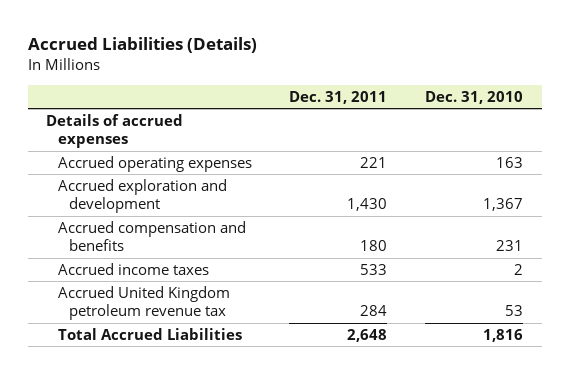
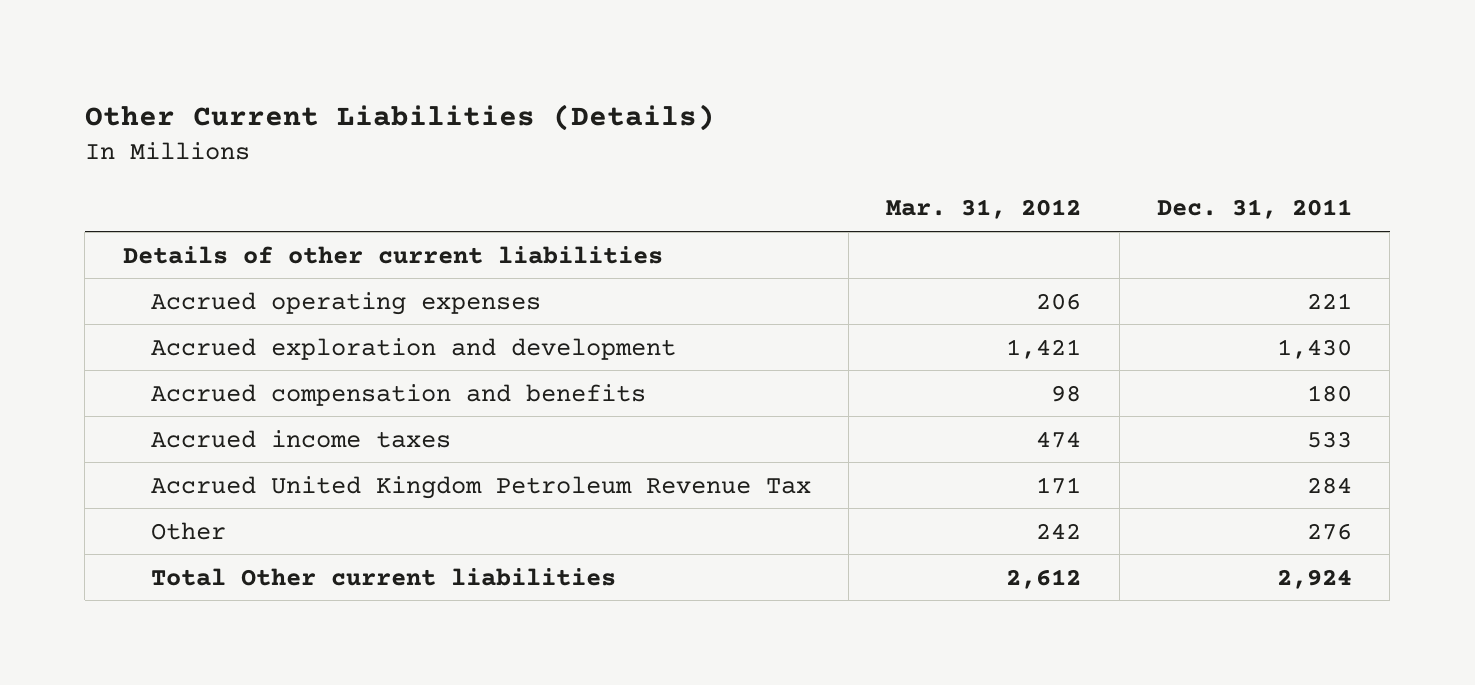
- Accrued Liabilities (Details)
+ Other Current Liabilities (Details)
- | Dec. 31, 2011 | Dec. 31, 2010
+ | Mar. 31, 2012 | Dec. 31, 2011
- Details of accrued expenses
+ Details of other current liabilities
- Accrued United Kingdom petroleum revenue tax | 284 | 53
- Total Accrued Liabilities | 2,648 | 1,816
+ Accrued United Kingdom Petroleum Revenue Tax | 171 | 284
+ Other | 242 | 276
+ Total Other current liabilities | 2,612 | 2,924

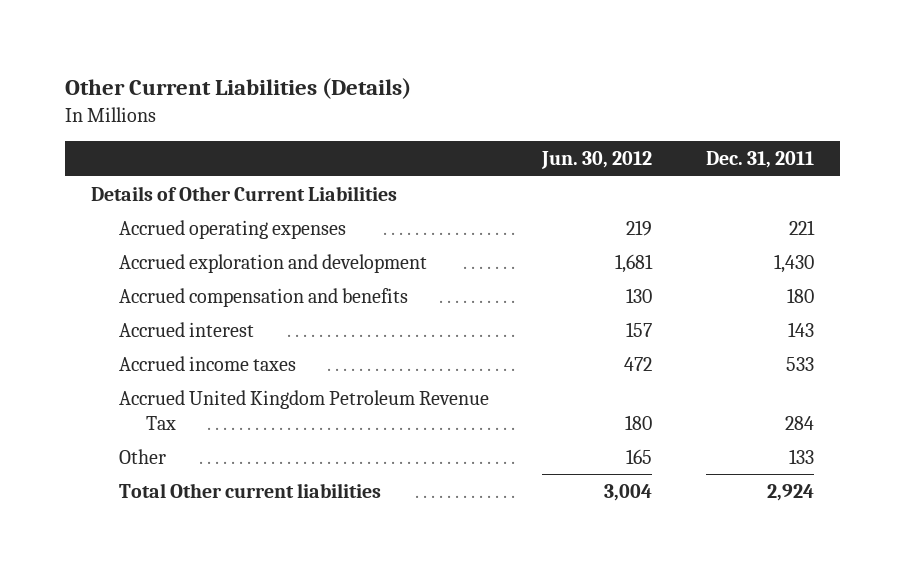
- | Mar. 31, 2012 | Dec. 31, 2011
+ | Jun. 30, 2012 | Dec. 31, 2011
- Details of other current liabilities
+ Details of Other Current Liabilities
+ Accrued interest | 157 | 143
- Other | 242 | 276
+ Other | 165 | 133

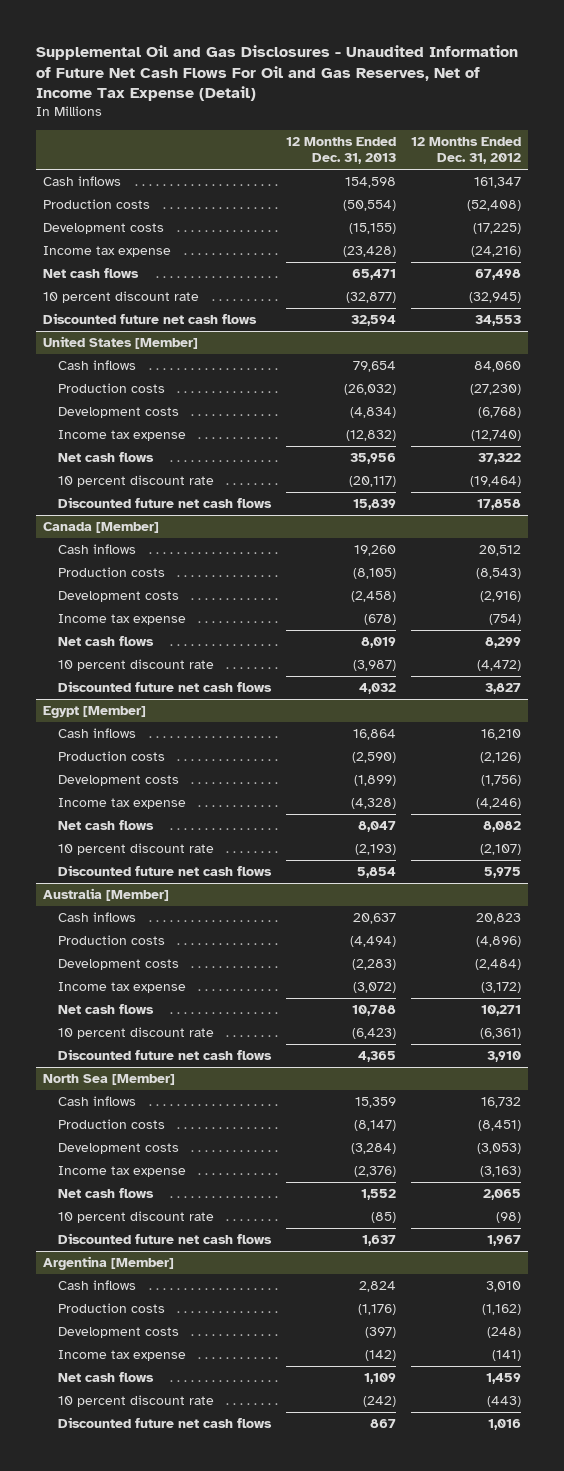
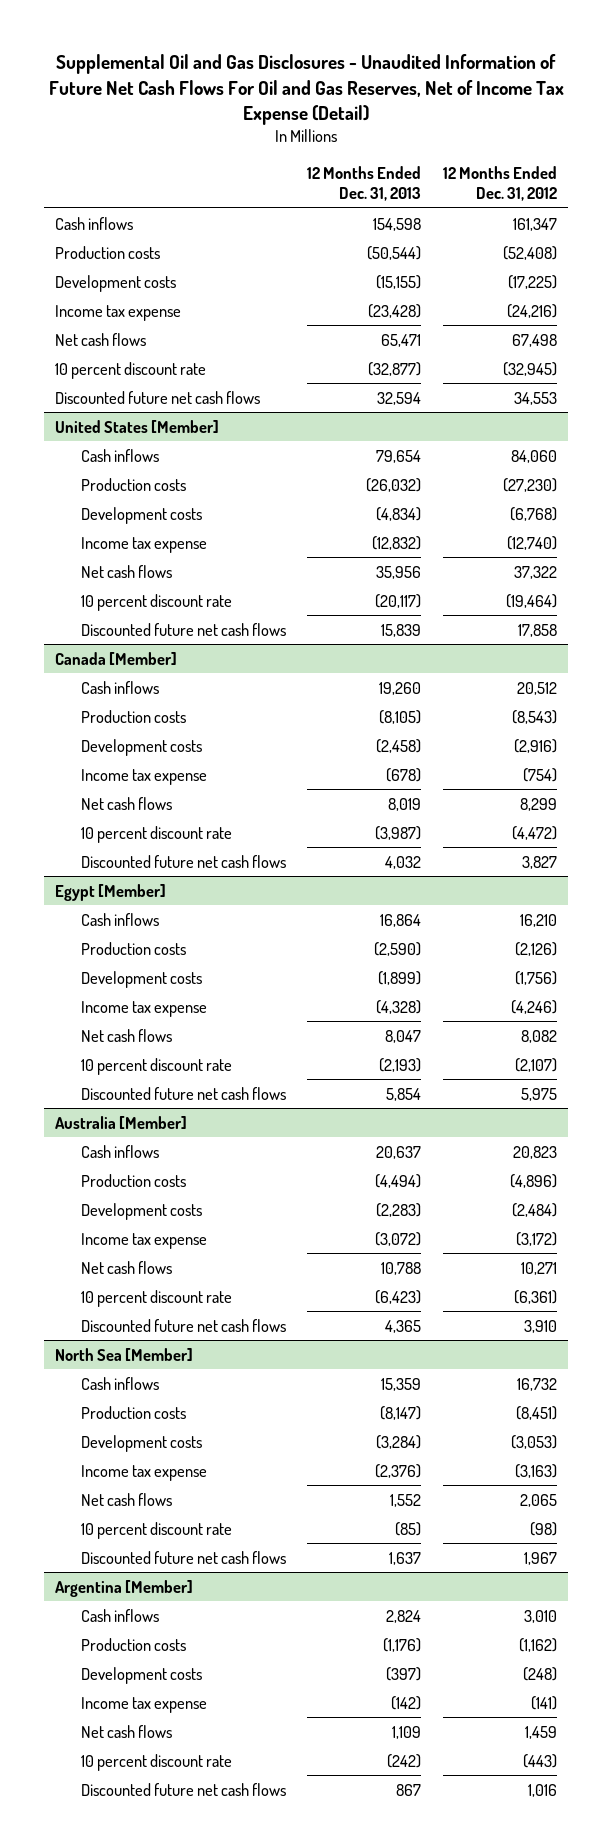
- Production costs | (50,554) | (52,408)
+ Production costs | (50,544) | (52,408)

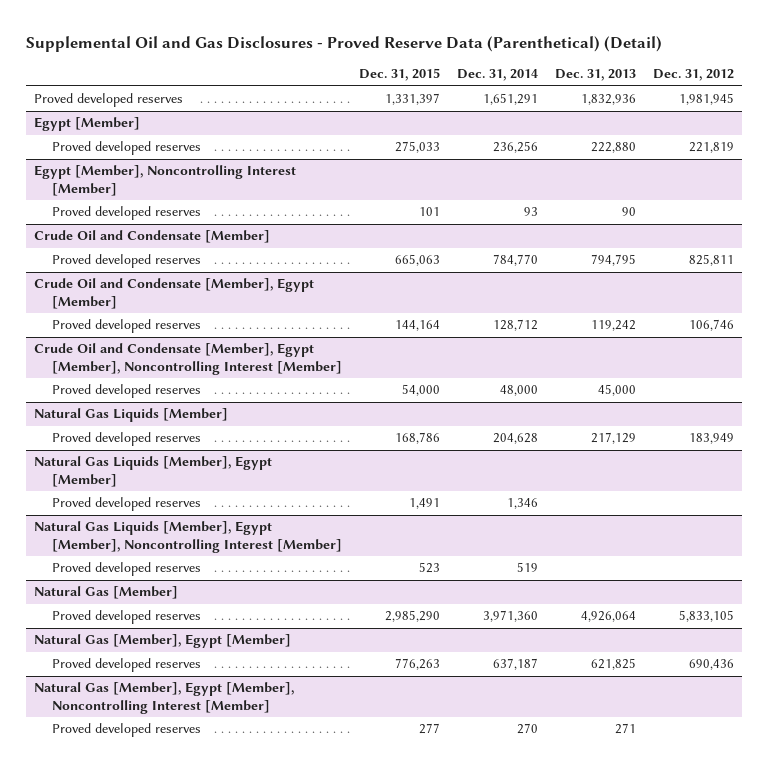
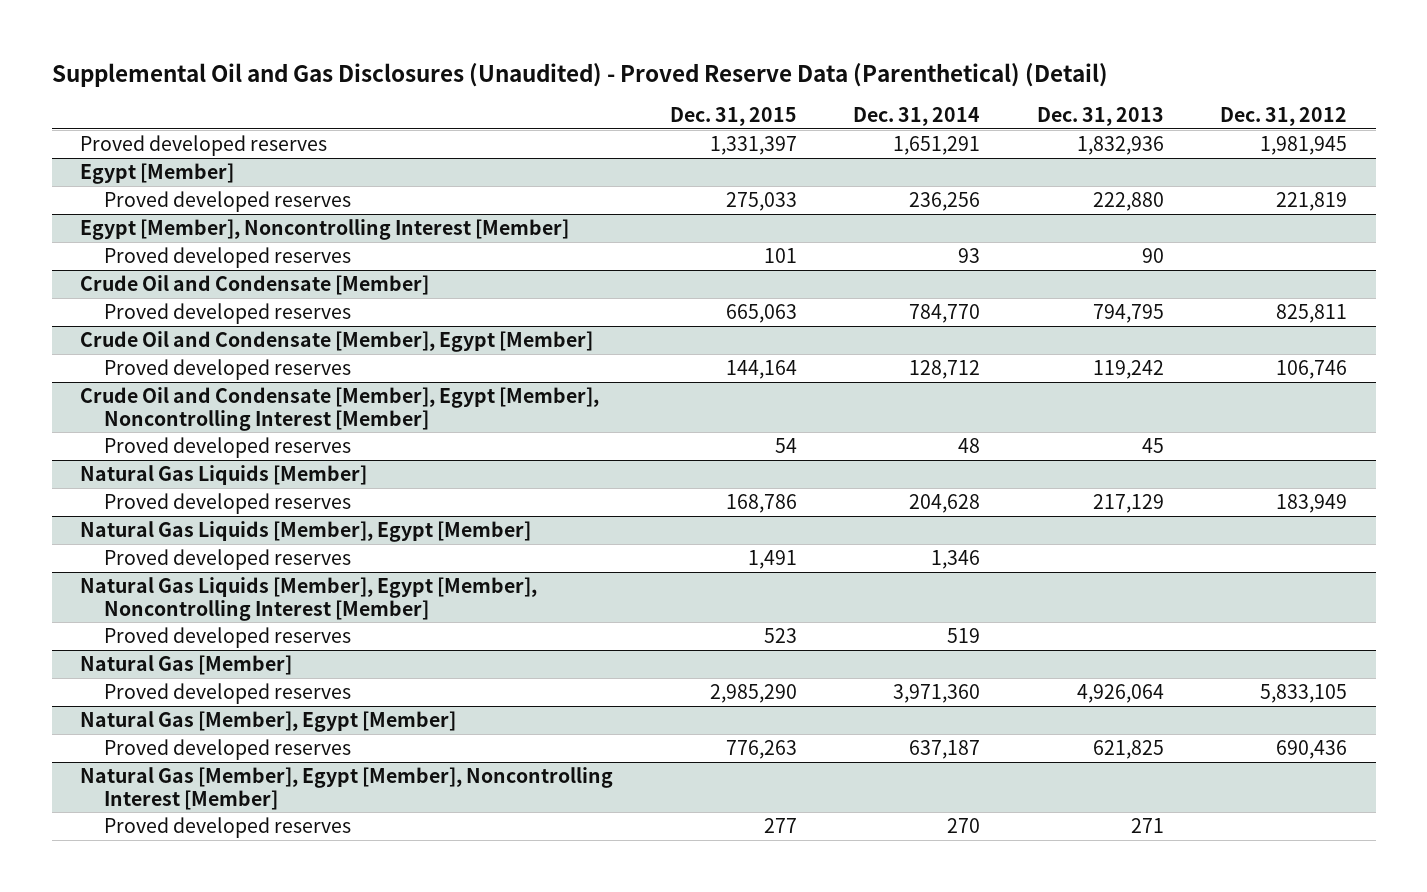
- Supplemental Oil and Gas Disclosures - Proved Reserve Data (Parenthetical) (Detail)
+ Supplemental Oil and Gas Disclosures (Unaudited) - Proved Reserve Data (Parenthetical) (Detail)
@ Crude Oil and Condensate [Member], Egypt [Member], Noncontrolling Interest [Member]
- Proved developed reserves | 54,000 | 48,000 | 45,000 |
+ Proved developed reserves | 54 | 48 | 45 |

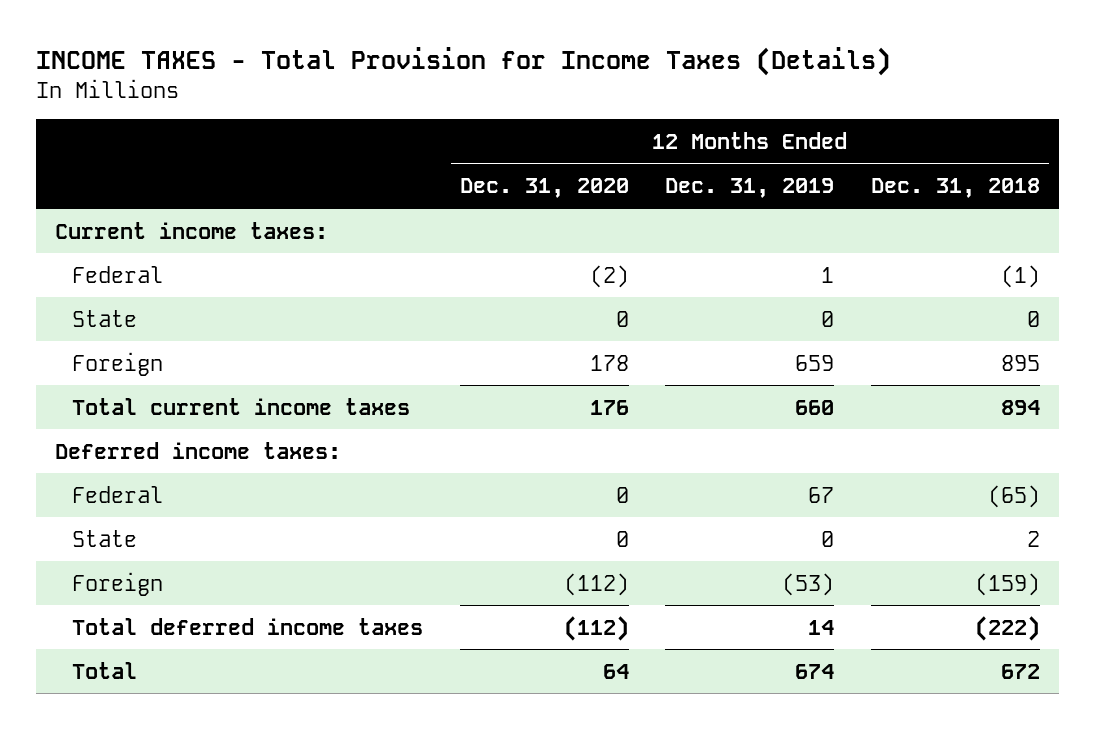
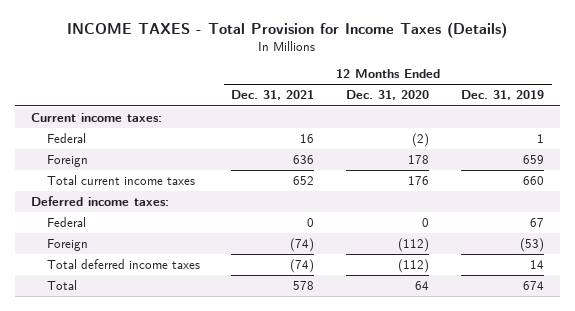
- | 12 Months Ended Dec. 31, 2020 | 12 Months Ended Dec. 31, 2019 | 12 Months Ended Dec. 31, 2018
+ | 12 Months Ended Dec. 31, 2021 | 12 Months Ended Dec. 31, 2020 | 12 Months Ended Dec. 31, 2019
- State | 0 | 0 | 0
- State | 0 | 0 | 2

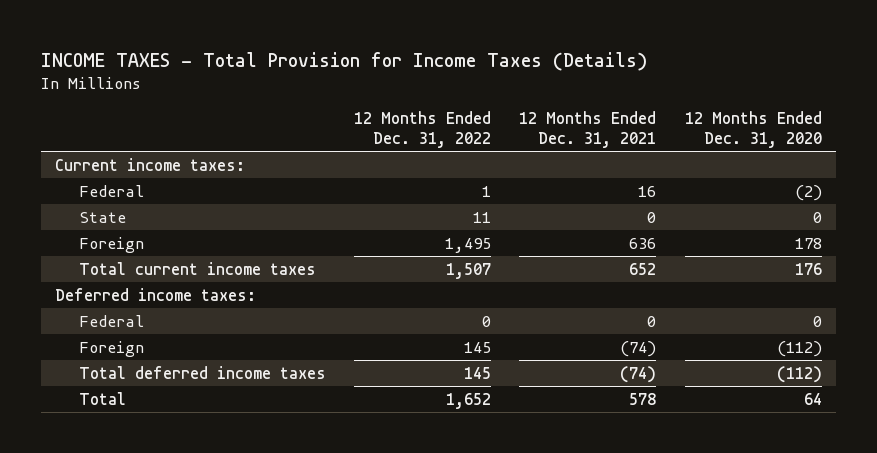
- | 12 Months Ended Dec. 31, 2021 | 12 Months Ended Dec. 31, 2020 | 12 Months Ended Dec. 31, 2019
+ | 12 Months Ended Dec. 31, 2022 | 12 Months Ended Dec. 31, 2021 | 12 Months Ended Dec. 31, 2020
+ State | 11 | 0 | 0

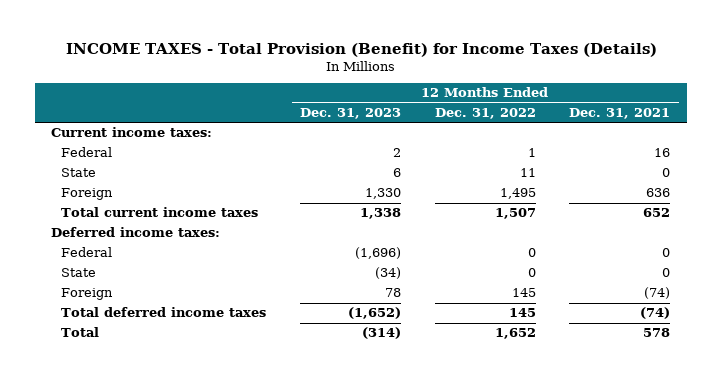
- INCOME TAXES - Total Provision for Income Taxes (Details)
+ INCOME TAXES - Total Provision (Benefit) for Income Taxes (Details)
- | 12 Months Ended Dec. 31, 2022 | 12 Months Ended Dec. 31, 2021 | 12 Months Ended Dec. 31, 2020
+ | 12 Months Ended Dec. 31, 2023 | 12 Months Ended Dec. 31, 2022 | 12 Months Ended Dec. 31, 2021
+ State | (34) | 0 | 0

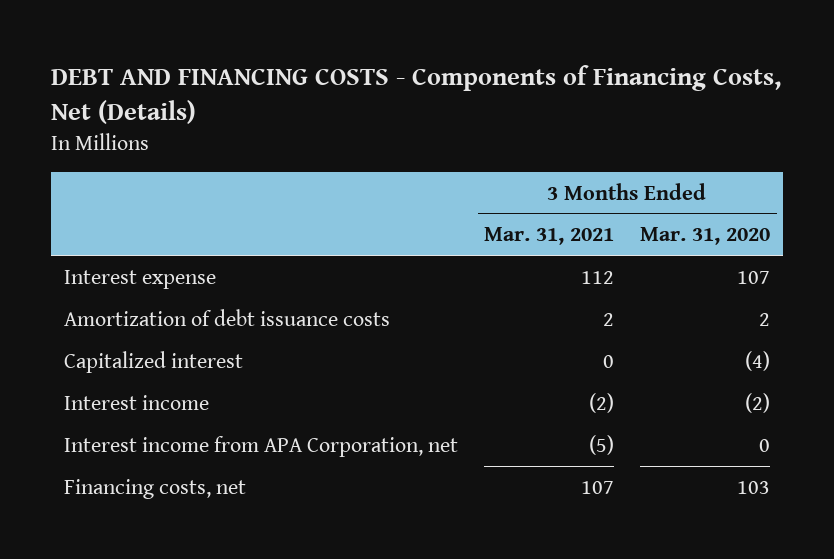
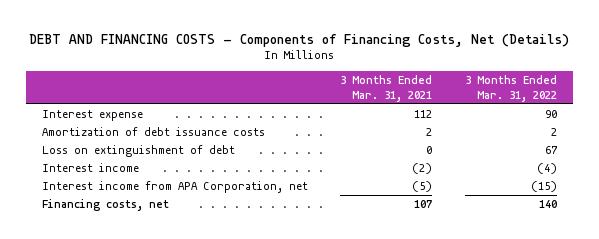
- | 3 Months Ended Mar. 31, 2021 | 3 Months Ended Mar. 31, 2020
+ | 3 Months Ended Mar. 31, 2021 | 3 Months Ended Mar. 31, 2022
- Capitalized interest | 0 | (4)
+ Loss on extinguishment of debt | 0 | 67

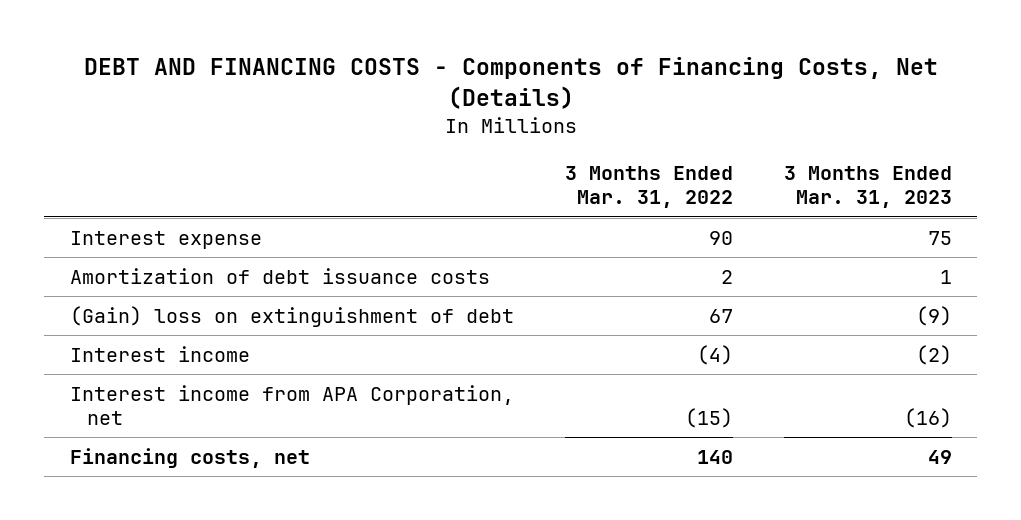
- | 3 Months Ended Mar. 31, 2021 | 3 Months Ended Mar. 31, 2022
+ | 3 Months Ended Mar. 31, 2022 | 3 Months Ended Mar. 31, 2023
- Loss on extinguishment of debt | 0 | 67
+ (Gain) loss on extinguishment of debt | 67 | (9)

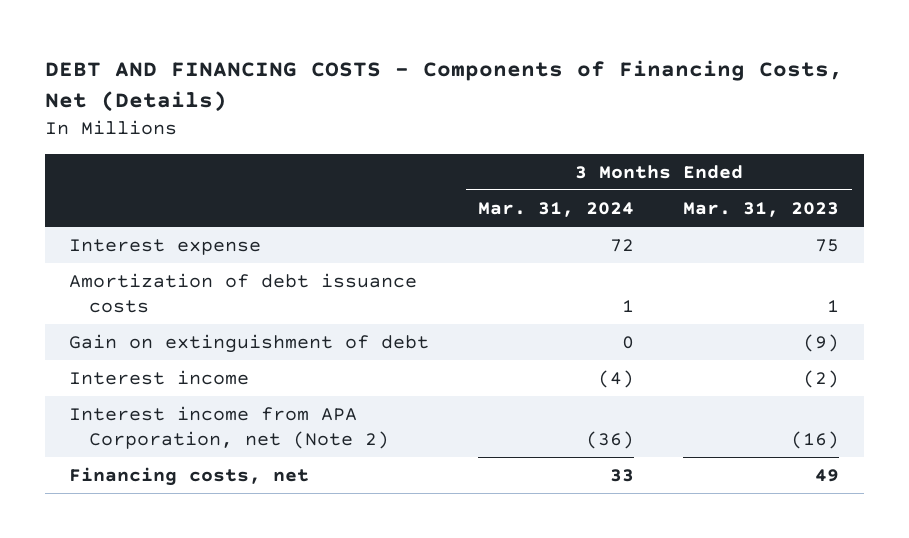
- | 3 Months Ended Mar. 31, 2022 | 3 Months Ended Mar. 31, 2023
+ | 3 Months Ended Mar. 31, 2024 | 3 Months Ended Mar. 31, 2023
- (Gain) loss on extinguishment of debt | 67 | (9)
+ Gain on extinguishment of debt | 0 | (9)
- Interest income from APA Corporation, net | (15) | (16)
+ Interest income from APA Corporation, net (Note 2) | (36) | (16)

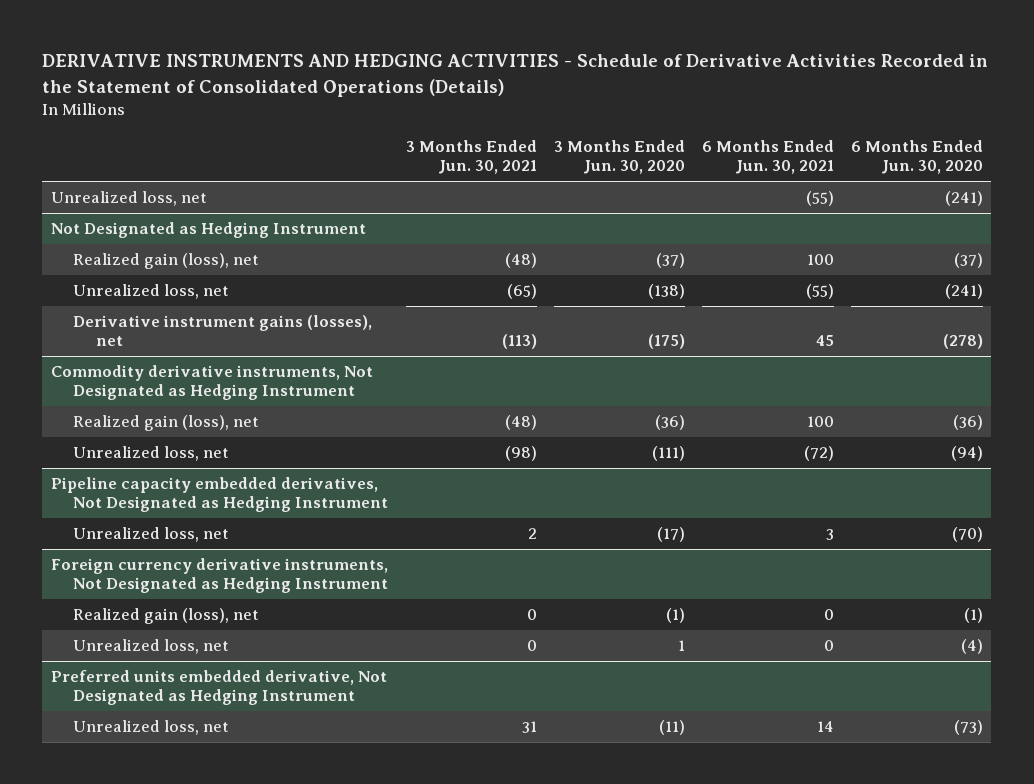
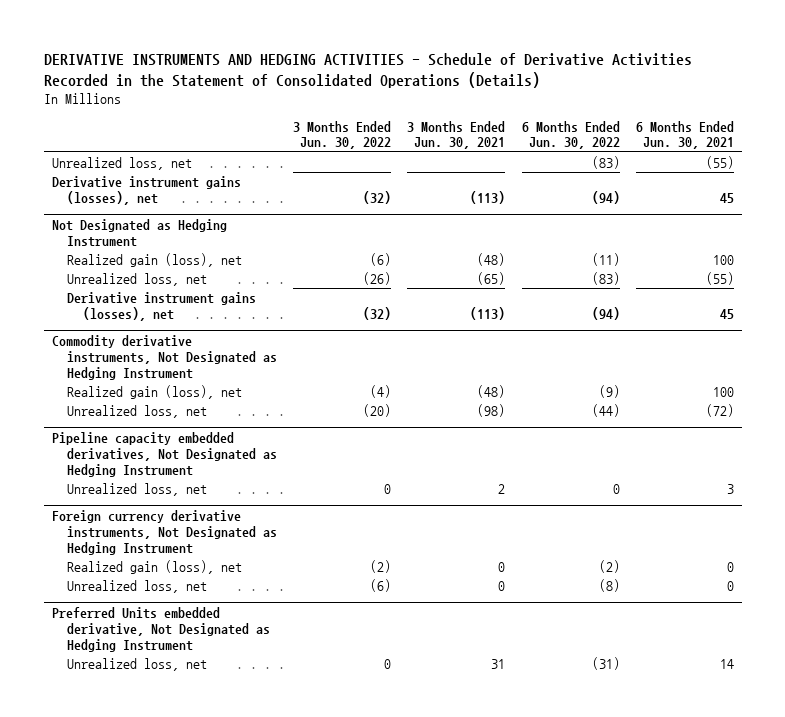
- | 3 Months Ended Jun. 30, 2021 | 3 Months Ended Jun. 30, 2020 | 6 Months Ended Jun. 30, 2021 | 6 Months Ended Jun. 30, 2020
+ | 3 Months Ended Jun. 30, 2022 | 3 Months Ended Jun. 30, 2021 | 6 Months Ended Jun. 30, 2022 | 6 Months Ended Jun. 30, 2021
+ Derivative instrument gains (losses), net | (32) | (113) | (94) | 45
- Preferred units embedded derivative, Not Designated as Hedging Instrument
+ Preferred Units embedded derivative, Not Designated as Hedging Instrument

